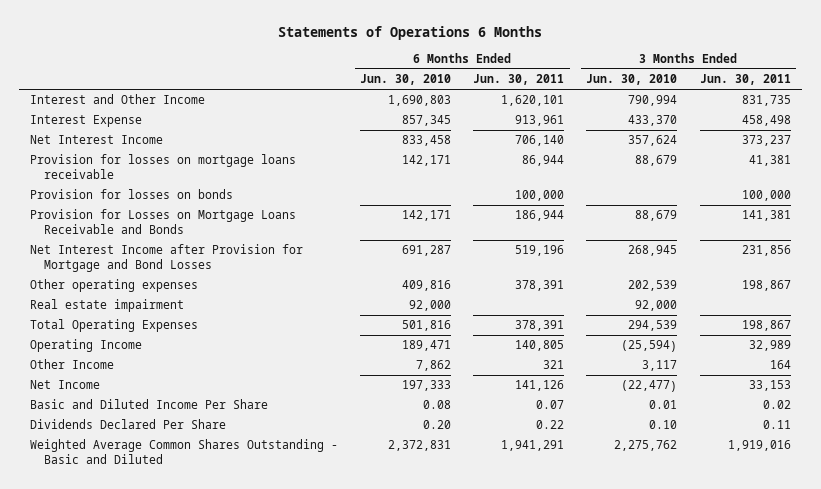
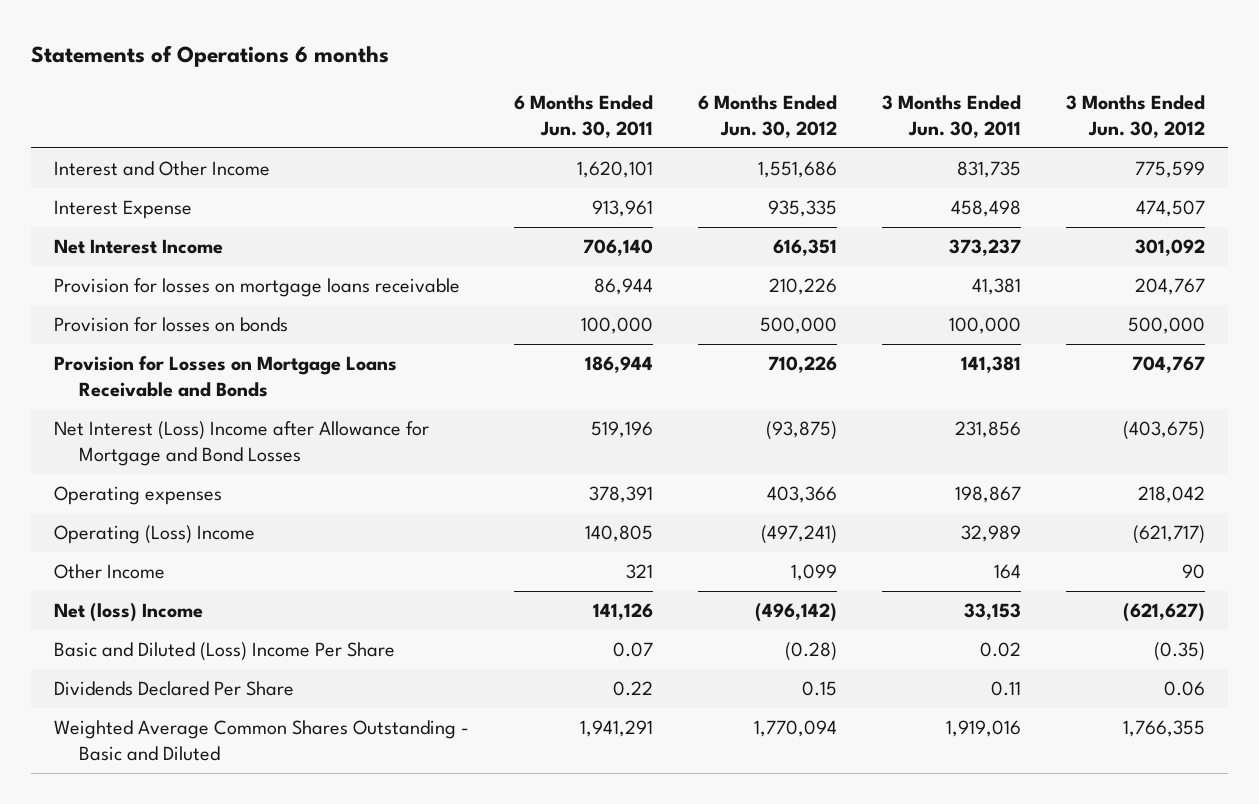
- Statements of Operations 6 Months
+ Statements of Operations 6 months
- | 6 Months Ended Jun. 30, 2010 | 6 Months Ended Jun. 30, 2011 | 3 Months Ended Jun. 30, 2010 | 3 Months Ended Jun. 30, 2011
+ | 6 Months Ended Jun. 30, 2011 | 6 Months Ended Jun. 30, 2012 | 3 Months Ended Jun. 30, 2011 | 3 Months Ended Jun. 30, 2012
- Net Interest Income after Provision for Mortgage and Bond Losses | 691,287 | 519,196 | 268,945 | 231,856
- Other operating expenses | 409,816 | 378,391 | 202,539 | 198,867
- Real estate impairment | 92,000 | | 92,000 |
- Total Operating Expenses | 501,816 | 378,391 | 294,539 | 198,867
- Operating Income | 189,471 | 140,805 | (25,594) | 32,989
+ Net Interest (Loss) Income after Allowance for Mortgage and Bond Losses | 519,196 | (93,875) | 231,856 | (403,675)
+ Operating expenses | 378,391 | 403,366 | 198,867 | 218,042
+ Operating (Loss) Income | 140,805 | (497,241) | 32,989 | (621,717)
- Net Income | 197,333 | 141,126 | (22,477) | 33,153
- Basic and Diluted Income Per Share | 0.08 | 0.07 | 0.01 | 0.02
+ Net (loss) Income | 141,126 | (496,142) | 33,153 | (621,627)
+ Basic and Diluted (Loss) Income Per Share | 0.07 | (0.28) | 0.02 | (0.35)

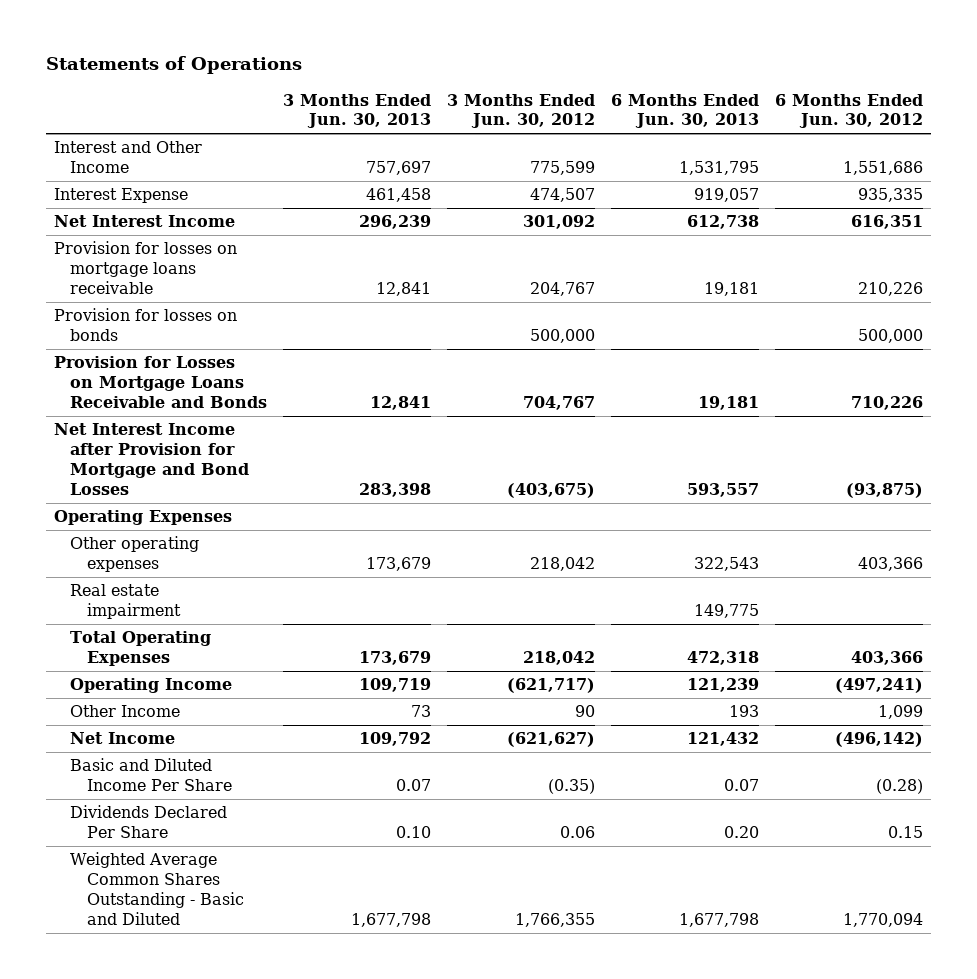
- Statements of Operations 6 months
+ Statements of Operations
- | 6 Months Ended Jun. 30, 2011 | 6 Months Ended Jun. 30, 2012 | 3 Months Ended Jun. 30, 2011 | 3 Months Ended Jun. 30, 2012
+ | 3 Months Ended Jun. 30, 2013 | 3 Months Ended Jun. 30, 2012 | 6 Months Ended Jun. 30, 2013 | 6 Months Ended Jun. 30, 2012
- Net Interest (Loss) Income after Allowance for Mortgage and Bond Losses | 519,196 | (93,875) | 231,856 | (403,675)
- Operating expenses | 378,391 | 403,366 | 198,867 | 218,042
- Operating (Loss) Income | 140,805 | (497,241) | 32,989 | (621,717)
+ Net Interest Income after Provision for Mortgage and Bond Losses | 283,398 | (403,675) | 593,557 | (93,875)
+ Operating Expenses
+ Other operating expenses | 173,679 | 218,042 | 322,543 | 403,366
+ Real estate impairment | | | 149,775 |
+ Total Operating Expenses | 173,679 | 218,042 | 472,318 | 403,366
+ Operating Income | 109,719 | (621,717) | 121,239 | (497,241)
- Net (loss) Income | 141,126 | (496,142) | 33,153 | (621,627)
- Basic and Diluted (Loss) Income Per Share | 0.07 | (0.28) | 0.02 | (0.35)
+ Net Income | 109,792 | (621,627) | 121,432 | (496,142)
+ Basic and Diluted Income Per Share | 0.07 | (0.35) | 0.07 | (0.28)

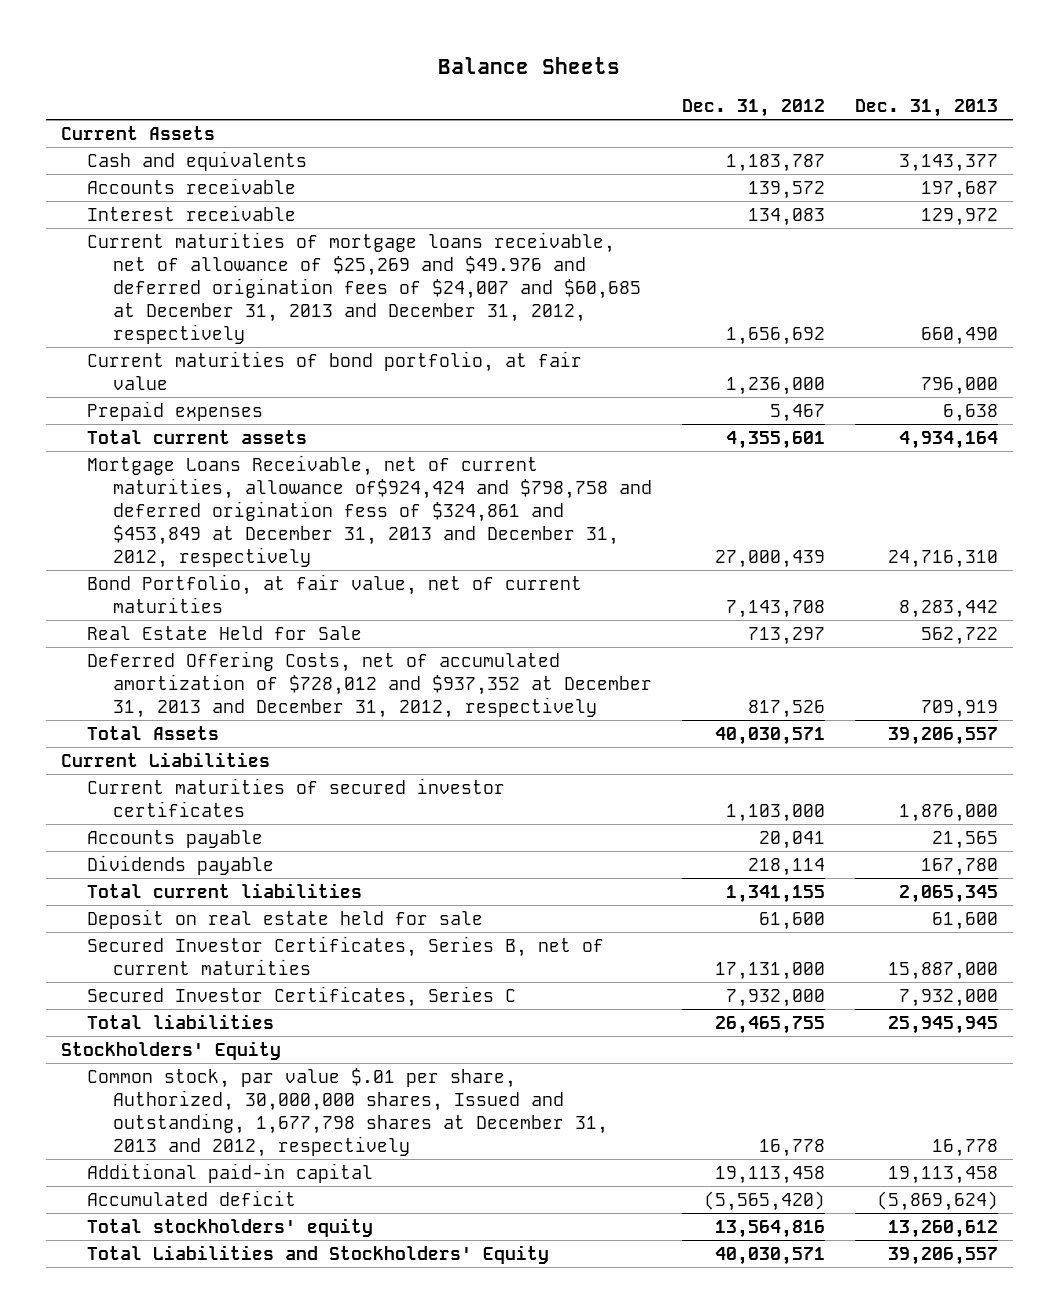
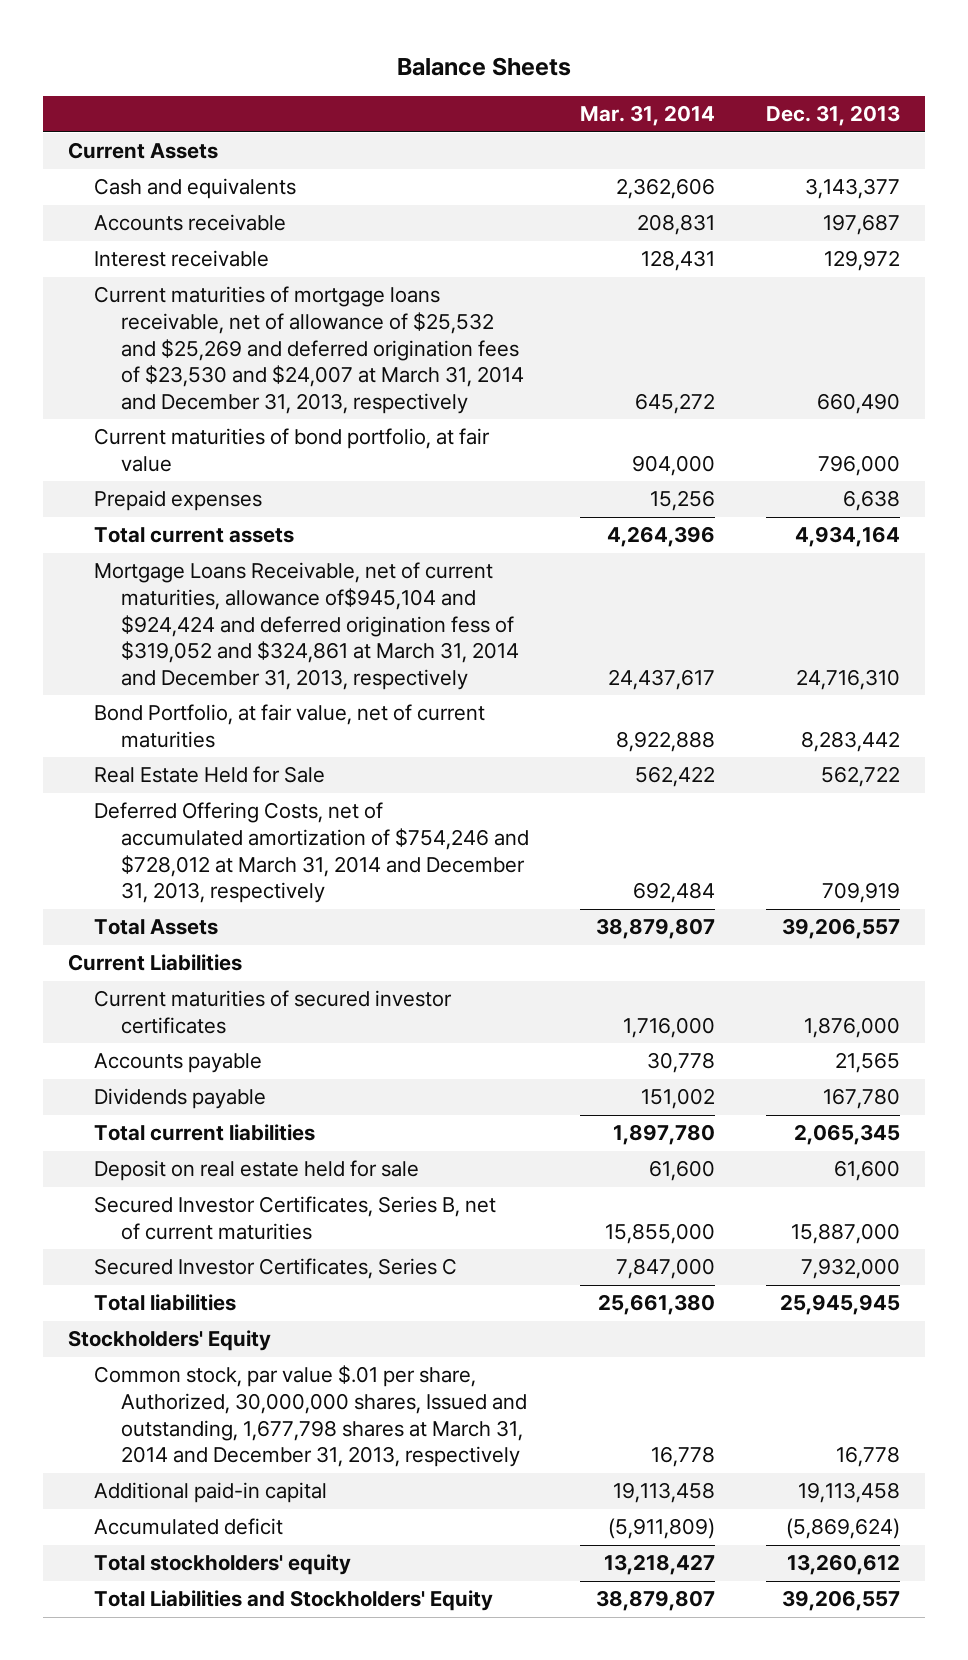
- | Dec. 31, 2012 | Dec. 31, 2013
+ | Mar. 31, 2014 | Dec. 31, 2013
- Current maturities of mortgage loans receivable, net of allowance of $25,269 and $49.976 and deferred origination fees of $24,007 and $60,685 at December 31, 2013 and December 31, 2012, respectively | 1,656,692 | 660,490
+ Current maturities of mortgage loans receivable, net of allowance of $25,532 and $25,269 and deferred origination fees of $23,530 and $24,007 at March 31, 2014 and December 31, 2013, respectively | 645,272 | 660,490
- Mortgage Loans Receivable, net of current maturities, allowance of$924,424 and $798,758 and deferred origination fess of $324,861 and $453,849 at December 31, 2013 and December 31, 2012, respectively | 27,000,439 | 24,716,310
+ Mortgage Loans Receivable, net of current maturities, allowance of$945,104 and $924,424 and deferred origination fess of $319,052 and $324,861 at March 31, 2014 and December 31, 2013, respectively | 24,437,617 | 24,716,310
- Deferred Offering Costs, net of accumulated amortization of $728,012 and $937,352 at December 31, 2013 and December 31, 2012, respectively | 817,526 | 709,919
+ Deferred Offering Costs, net of accumulated amortization of $754,246 and $728,012 at March 31, 2014 and December 31, 2013, respectively | 692,484 | 709,919
- Common stock, par value $.01 per share, Authorized, 30,000,000 shares, Issued and outstanding, 1,677,798 shares at December 31, 2013 and 2012, respectively | 16,778 | 16,778
+ Common stock, par value $.01 per share, Authorized, 30,000,000 shares, Issued and outstanding, 1,677,798 shares at March 31, 2014 and December 31, 2013, respectively | 16,778 | 16,778

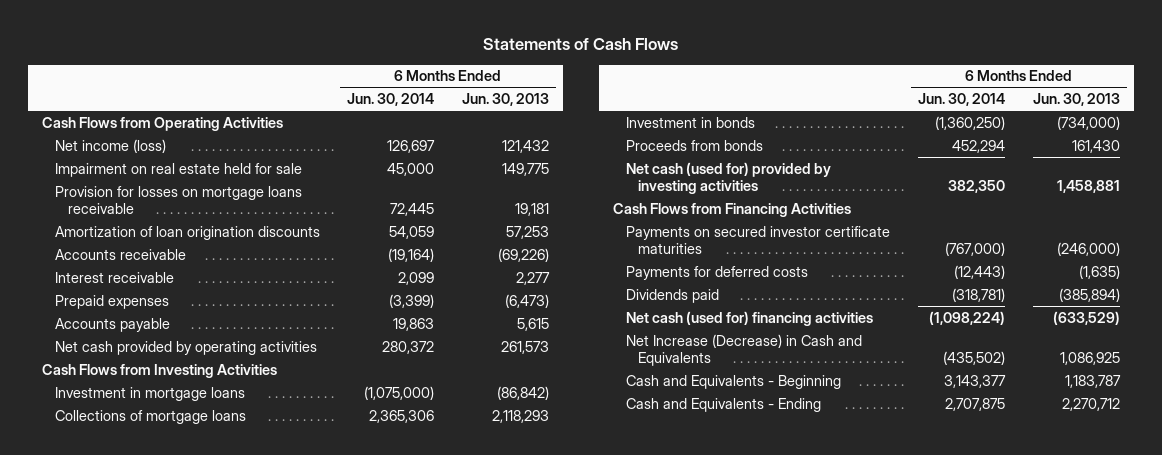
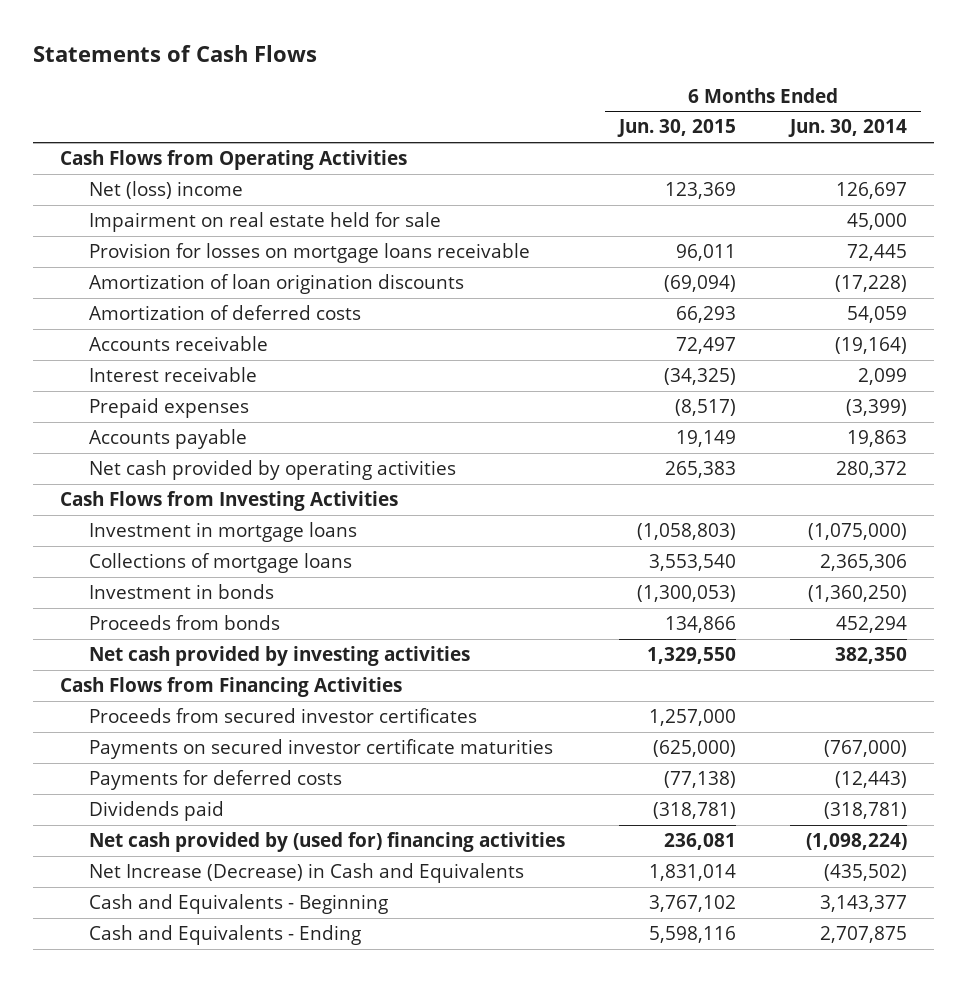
- | 6 Months Ended Jun. 30, 2014 | 6 Months Ended Jun. 30, 2013
+ | 6 Months Ended Jun. 30, 2015 | 6 Months Ended Jun. 30, 2014
- Net income (loss) | 126,697 | 121,432
+ Net (loss) income | 123,369 | 126,697
- Amortization of loan origination discounts | 54,059 | 57,253
+ Amortization of loan origination discounts | (69,094) | (17,228)
+ Amortization of deferred costs | 66,293 | 54,059
- Net cash (used for) provided by investing activities | 382,350 | 1,458,881
+ Net cash provided by investing activities | 1,329,550 | 382,350
+ Proceeds from secured investor certificates | 1,257,000 |
- Net cash (used for) financing activities | (1,098,224) | (633,529)
+ Net cash provided by (used for) financing activities | 236,081 | (1,098,224)

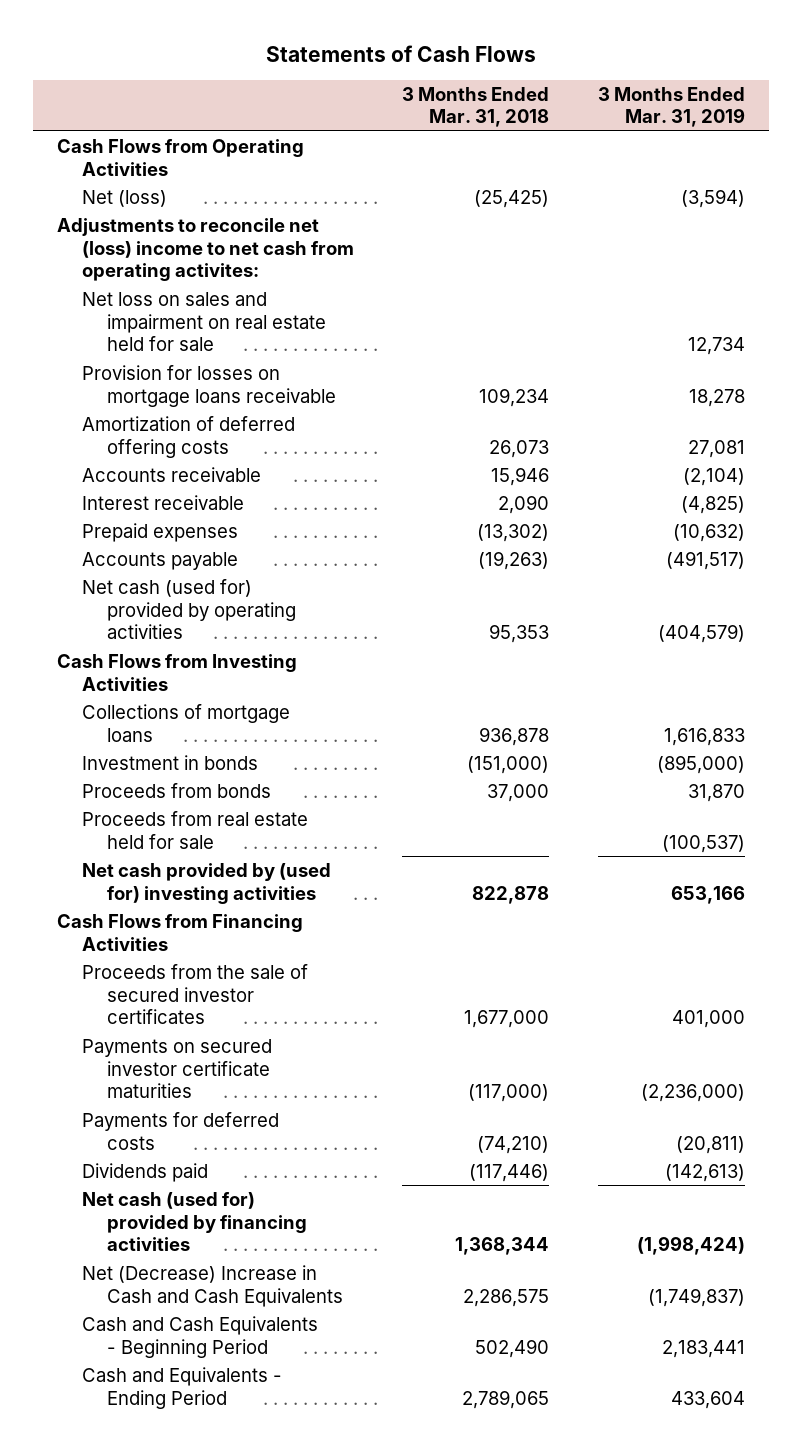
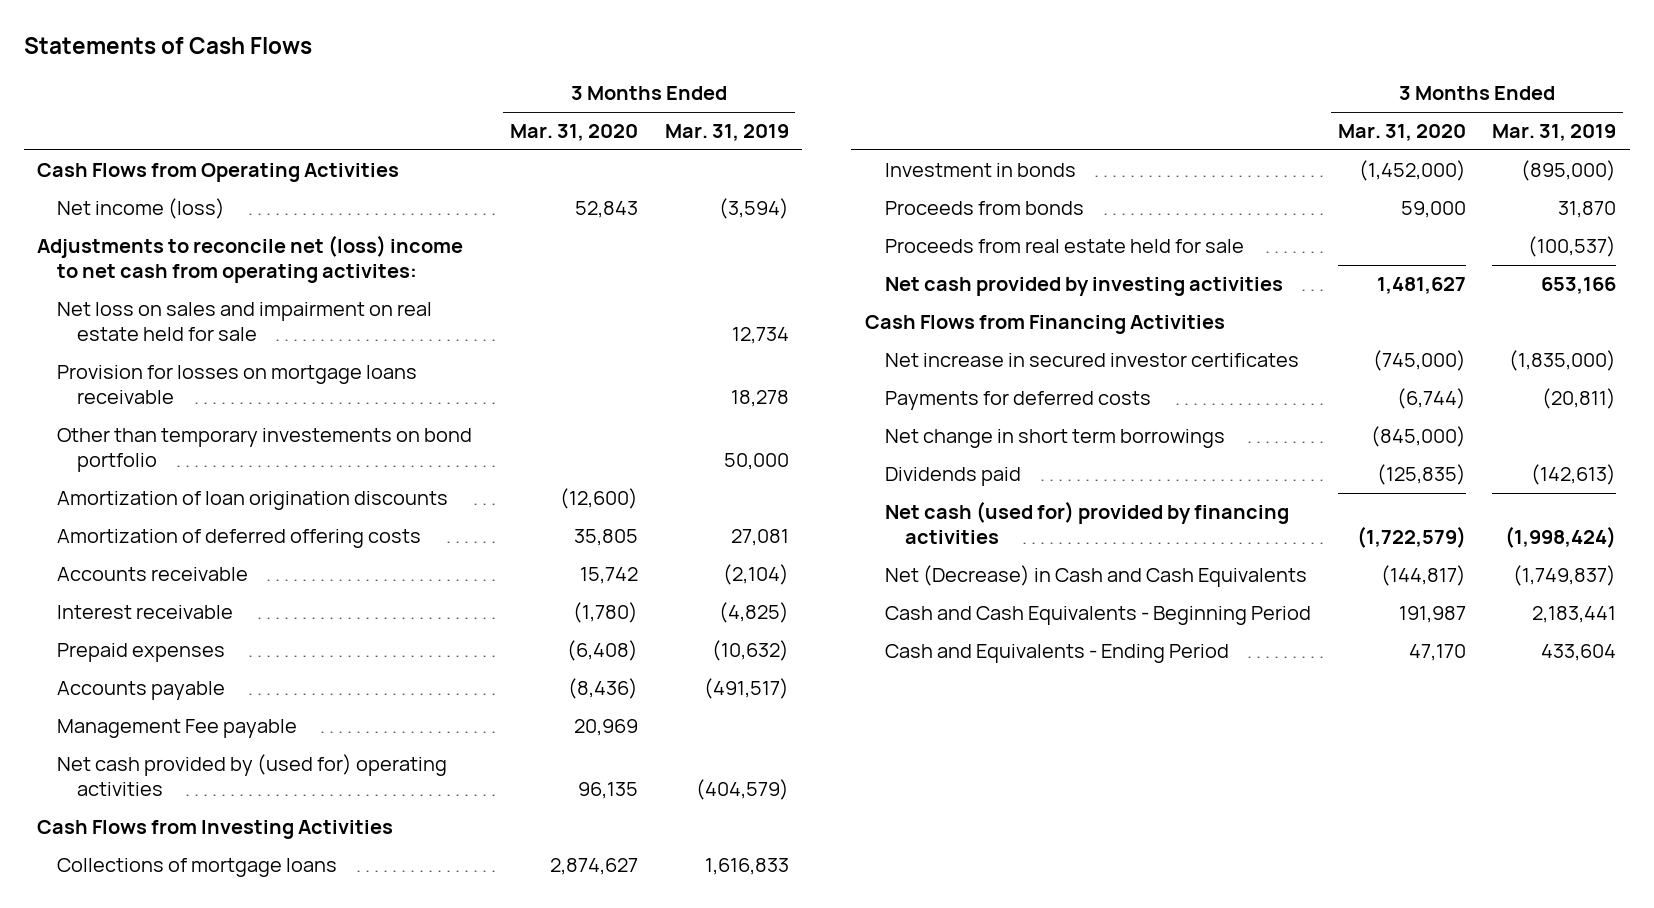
- | 3 Months Ended Mar. 31, 2018 | 3 Months Ended Mar. 31, 2019
+ | 3 Months Ended Mar. 31, 2020 | 3 Months Ended Mar. 31, 2019
- Net (loss) | (25,425) | (3,594)
+ Net income (loss) | 52,843 | (3,594)
+ Other than temporary investements on bond portfolio | | 50,000
+ Amortization of loan origination discounts | (12,600) |
- Net cash (used for) provided by operating activities | 95,353 | (404,579)
+ Management Fee payable | 20,969 |
+ Net cash provided by (used for) operating activities | 96,135 | (404,579)
- Net cash provided by (used for) investing activities | 822,878 | 653,166
+ Net cash provided by investing activities | 1,481,627 | 653,166
- Proceeds from the sale of secured investor certificates | 1,677,000 | 401,000
- Payments on secured investor certificate maturities | (117,000) | (2,236,000)
+ Net increase in secured investor certificates | (745,000) | (1,835,000)
+ Net change in short term borrowings | (845,000) |
- Net (Decrease) Increase in Cash and Cash Equivalents | 2,286,575 | (1,749,837)
+ Net (Decrease) in Cash and Cash Equivalents | (144,817) | (1,749,837)

